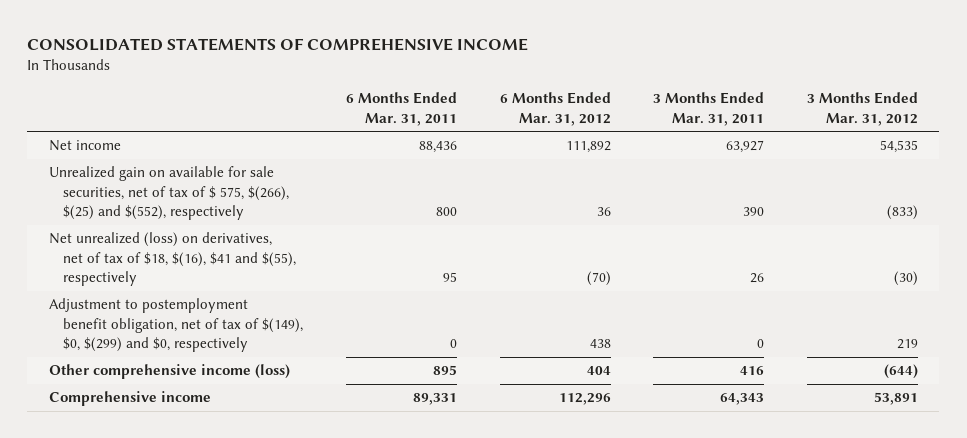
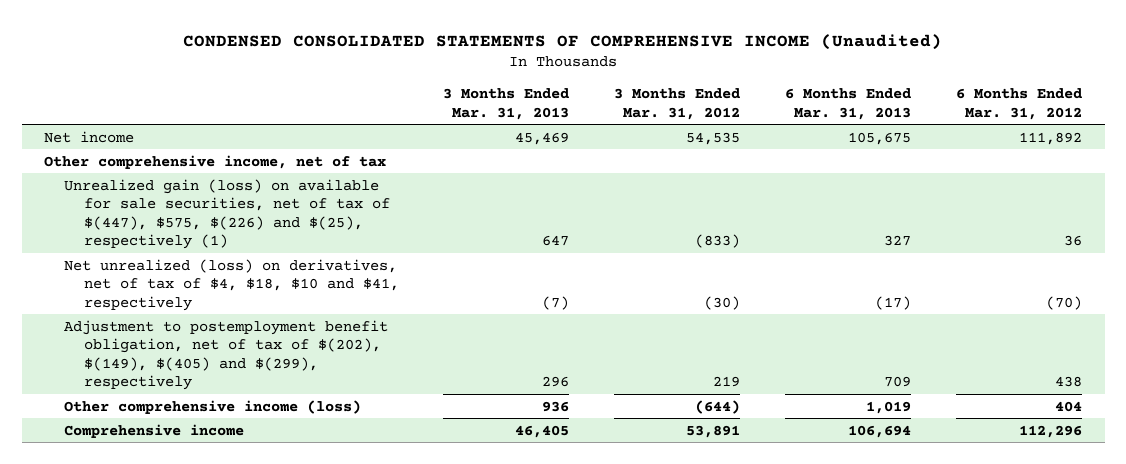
- CONSOLIDATED STATEMENTS OF COMPREHENSIVE INCOME
+ CONDENSED CONSOLIDATED STATEMENTS OF COMPREHENSIVE INCOME (Unaudited)
- | 6 Months Ended Mar. 31, 2011 | 6 Months Ended Mar. 31, 2012 | 3 Months Ended Mar. 31, 2011 | 3 Months Ended Mar. 31, 2012
+ | 3 Months Ended Mar. 31, 2013 | 3 Months Ended Mar. 31, 2012 | 6 Months Ended Mar. 31, 2013 | 6 Months Ended Mar. 31, 2012
- Unrealized gain on available for sale securities, net of tax of $ 575, $(266), $(25) and $(552), respectively | 800 | 36 | 390 | (833)
- Net unrealized (loss) on derivatives, net of tax of $18, $(16), $41 and $(55), respectively | 95 | (70) | 26 | (30)
- Adjustment to postemployment benefit obligation, net of tax of $(149), $0, $(299) and $0, respectively | 0 | 438 | 0 | 219
+ Other comprehensive income, net of tax
+ Unrealized gain (loss) on available for sale securities, net of tax of $(447), $575, $(226) and $(25), respectively (1) | 647 | (833) | 327 | 36
+ Net unrealized (loss) on derivatives, net of tax of $4, $18, $10 and $41, respectively | (7) | (30) | (17) | (70)
+ Adjustment to postemployment benefit obligation, net of tax of $(202), $(149), $(405) and $(299), respectively | 296 | 219 | 709 | 438

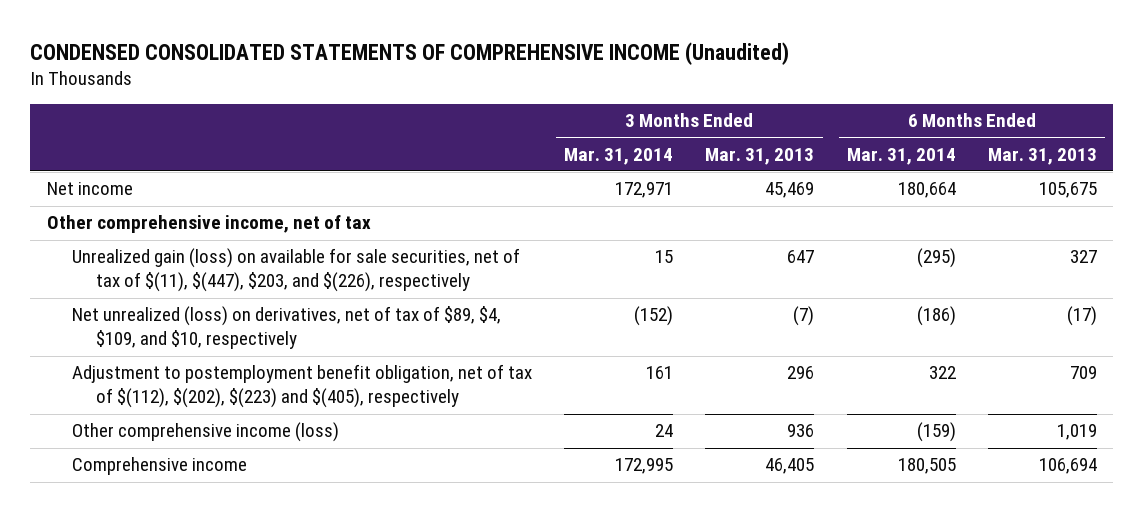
- | 3 Months Ended Mar. 31, 2013 | 3 Months Ended Mar. 31, 2012 | 6 Months Ended Mar. 31, 2013 | 6 Months Ended Mar. 31, 2012
+ | 3 Months Ended Mar. 31, 2014 | 3 Months Ended Mar. 31, 2013 | 6 Months Ended Mar. 31, 2014 | 6 Months Ended Mar. 31, 2013
- Unrealized gain (loss) on available for sale securities, net of tax of $(447), $575, $(226) and $(25), respectively (1) | 647 | (833) | 327 | 36
- Net unrealized (loss) on derivatives, net of tax of $4, $18, $10 and $41, respectively | (7) | (30) | (17) | (70)
- Adjustment to postemployment benefit obligation, net of tax of $(202), $(149), $(405) and $(299), respectively | 296 | 219 | 709 | 438
+ Unrealized gain (loss) on available for sale securities, net of tax of $(11), $(447), $203, and $(226), respectively | 15 | 647 | (295) | 327
+ Net unrealized (loss) on derivatives, net of tax of $89, $4, $109, and $10, respectively | (152) | (7) | (186) | (17)
+ Adjustment to postemployment benefit obligation, net of tax of $(112), $(202), $(223) and $(405), respectively | 161 | 296 | 322 | 709

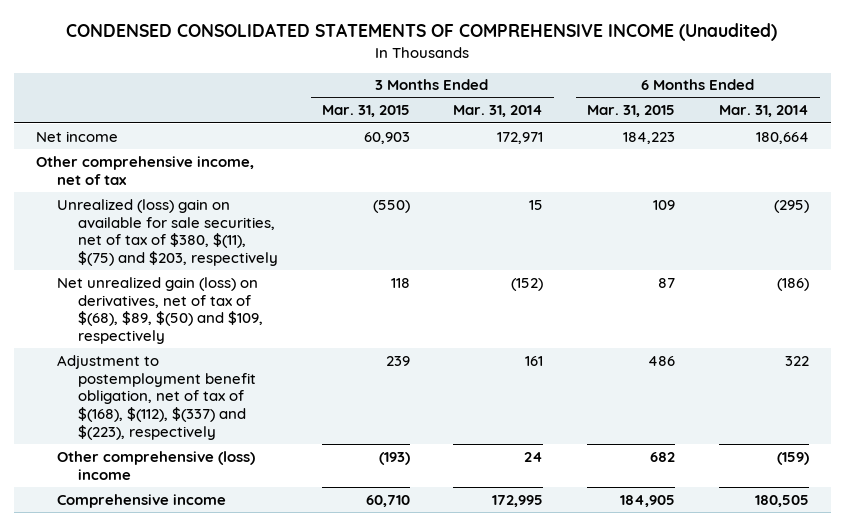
- | 3 Months Ended Mar. 31, 2014 | 3 Months Ended Mar. 31, 2013 | 6 Months Ended Mar. 31, 2014 | 6 Months Ended Mar. 31, 2013
+ | 3 Months Ended Mar. 31, 2015 | 3 Months Ended Mar. 31, 2014 | 6 Months Ended Mar. 31, 2015 | 6 Months Ended Mar. 31, 2014
- Unrealized gain (loss) on available for sale securities, net of tax of $(11), $(447), $203, and $(226), respectively | 15 | 647 | (295) | 327
- Net unrealized (loss) on derivatives, net of tax of $89, $4, $109, and $10, respectively | (152) | (7) | (186) | (17)
- Adjustment to postemployment benefit obligation, net of tax of $(112), $(202), $(223) and $(405), respectively | 161 | 296 | 322 | 709
- Other comprehensive income (loss) | 24 | 936 | (159) | 1,019
+ Unrealized (loss) gain on available for sale securities, net of tax of $380, $(11), $(75) and $203, respectively | (550) | 15 | 109 | (295)
+ Net unrealized gain (loss) on derivatives, net of tax of $(68), $89, $(50) and $109, respectively | 118 | (152) | 87 | (186)
+ Adjustment to postemployment benefit obligation, net of tax of $(168), $(112), $(337) and $(223), respectively | 239 | 161 | 486 | 322
+ Other comprehensive (loss) income | (193) | 24 | 682 | (159)

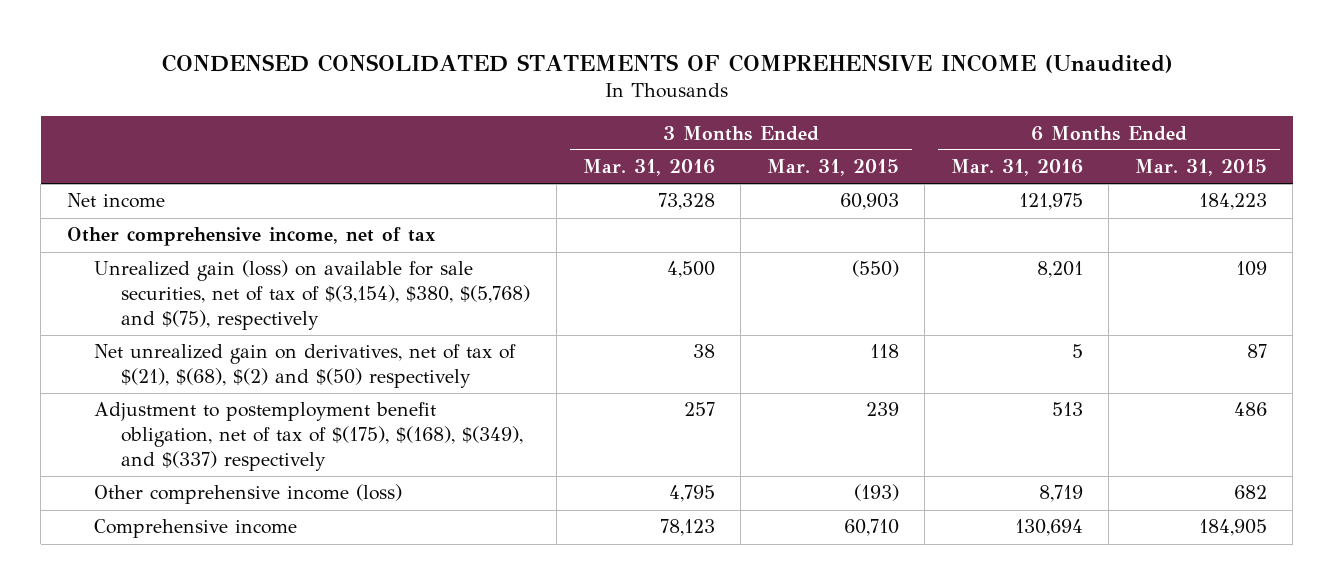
- | 3 Months Ended Mar. 31, 2015 | 3 Months Ended Mar. 31, 2014 | 6 Months Ended Mar. 31, 2015 | 6 Months Ended Mar. 31, 2014
+ | 3 Months Ended Mar. 31, 2016 | 3 Months Ended Mar. 31, 2015 | 6 Months Ended Mar. 31, 2016 | 6 Months Ended Mar. 31, 2015
- Unrealized (loss) gain on available for sale securities, net of tax of $380, $(11), $(75) and $203, respectively | (550) | 15 | 109 | (295)
- Net unrealized gain (loss) on derivatives, net of tax of $(68), $89, $(50) and $109, respectively | 118 | (152) | 87 | (186)
- Adjustment to postemployment benefit obligation, net of tax of $(168), $(112), $(337) and $(223), respectively | 239 | 161 | 486 | 322
- Other comprehensive (loss) income | (193) | 24 | 682 | (159)
+ Unrealized gain (loss) on available for sale securities, net of tax of $(3,154), $380, $(5,768) and $(75), respectively | 4,500 | (550) | 8,201 | 109
+ Net unrealized gain on derivatives, net of tax of $(21), $(68), $(2) and $(50) respectively | 38 | 118 | 5 | 87
+ Adjustment to postemployment benefit obligation, net of tax of $(175), $(168), $(349), and $(337) respectively | 257 | 239 | 513 | 486
+ Other comprehensive income (loss) | 4,795 | (193) | 8,719 | 682

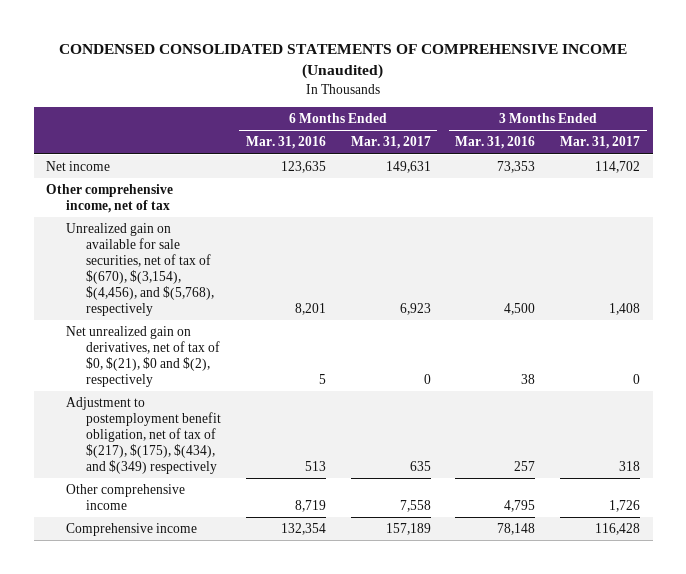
- | 3 Months Ended Mar. 31, 2016 | 3 Months Ended Mar. 31, 2015 | 6 Months Ended Mar. 31, 2016 | 6 Months Ended Mar. 31, 2015
+ | 6 Months Ended Mar. 31, 2016 | 6 Months Ended Mar. 31, 2017 | 3 Months Ended Mar. 31, 2016 | 3 Months Ended Mar. 31, 2017
- Net income | 73,328 | 60,903 | 121,975 | 184,223
+ Net income | 123,635 | 149,631 | 73,353 | 114,702
- Unrealized gain (loss) on available for sale securities, net of tax of $(3,154), $380, $(5,768) and $(75), respectively | 4,500 | (550) | 8,201 | 109
- Net unrealized gain on derivatives, net of tax of $(21), $(68), $(2) and $(50) respectively | 38 | 118 | 5 | 87
- Adjustment to postemployment benefit obligation, net of tax of $(175), $(168), $(349), and $(337) respectively | 257 | 239 | 513 | 486
- Other comprehensive income (loss) | 4,795 | (193) | 8,719 | 682
- Comprehensive income | 78,123 | 60,710 | 130,694 | 184,905
+ Unrealized gain on available for sale securities, net of tax of $(670), $(3,154), $(4,456), and $(5,768), respectively | 8,201 | 6,923 | 4,500 | 1,408
+ Net unrealized gain on derivatives, net of tax of $0, $(21), $0 and $(2), respectively | 5 | 0 | 38 | 0
+ Adjustment to postemployment benefit obligation, net of tax of $(217), $(175), $(434), and $(349) respectively | 513 | 635 | 257 | 318
+ Other comprehensive income | 8,719 | 7,558 | 4,795 | 1,726
+ Comprehensive income | 132,354 | 157,189 | 78,148 | 116,428

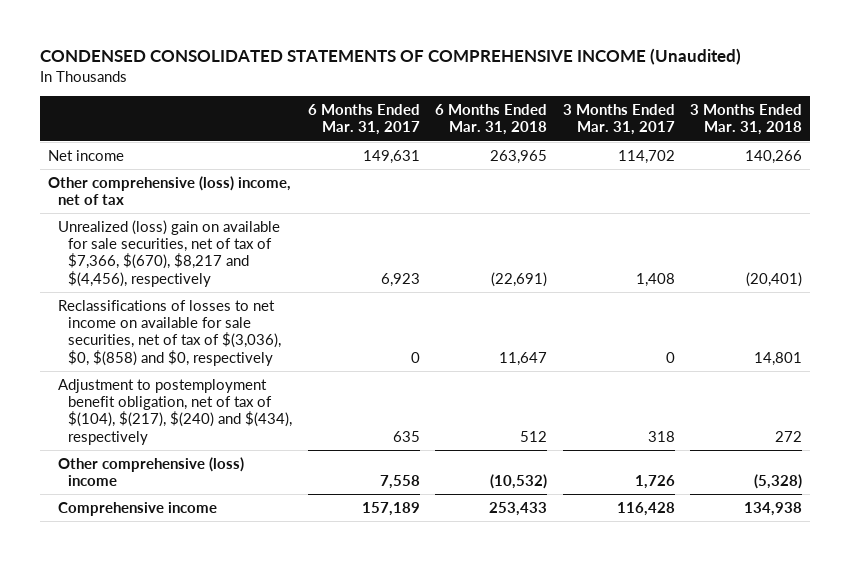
- | 6 Months Ended Mar. 31, 2016 | 6 Months Ended Mar. 31, 2017 | 3 Months Ended Mar. 31, 2016 | 3 Months Ended Mar. 31, 2017
+ | 6 Months Ended Mar. 31, 2017 | 6 Months Ended Mar. 31, 2018 | 3 Months Ended Mar. 31, 2017 | 3 Months Ended Mar. 31, 2018
- Other comprehensive income, net of tax
- Unrealized gain on available for sale securities, net of tax of $(670), $(3,154), $(4,456), and $(5,768), respectively | 8,201 | 6,923 | 4,500 | 1,408
- Net unrealized gain on derivatives, net of tax of $0, $(21), $0 and $(2), respectively | 5 | 0 | 38 | 0
- Adjustment to postemployment benefit obligation, net of tax of $(217), $(175), $(434), and $(349) respectively | 513 | 635 | 257 | 318
- Other comprehensive income | 8,719 | 7,558 | 4,795 | 1,726
+ Other comprehensive (loss) income, net of tax
+ Unrealized (loss) gain on available for sale securities, net of tax of $7,366, $(670), $8,217 and $(4,456), respectively | 6,923 | (22,691) | 1,408 | (20,401)
+ Reclassifications of losses to net income on available for sale securities, net of tax of $(3,036), $0, $(858) and $0, respectively | 0 | 11,647 | 0 | 14,801
+ Adjustment to postemployment benefit obligation, net of tax of $(104), $(217), $(240) and $(434), respectively | 635 | 512 | 318 | 272
+ Other comprehensive (loss) income | 7,558 | (10,532) | 1,726 | (5,328)

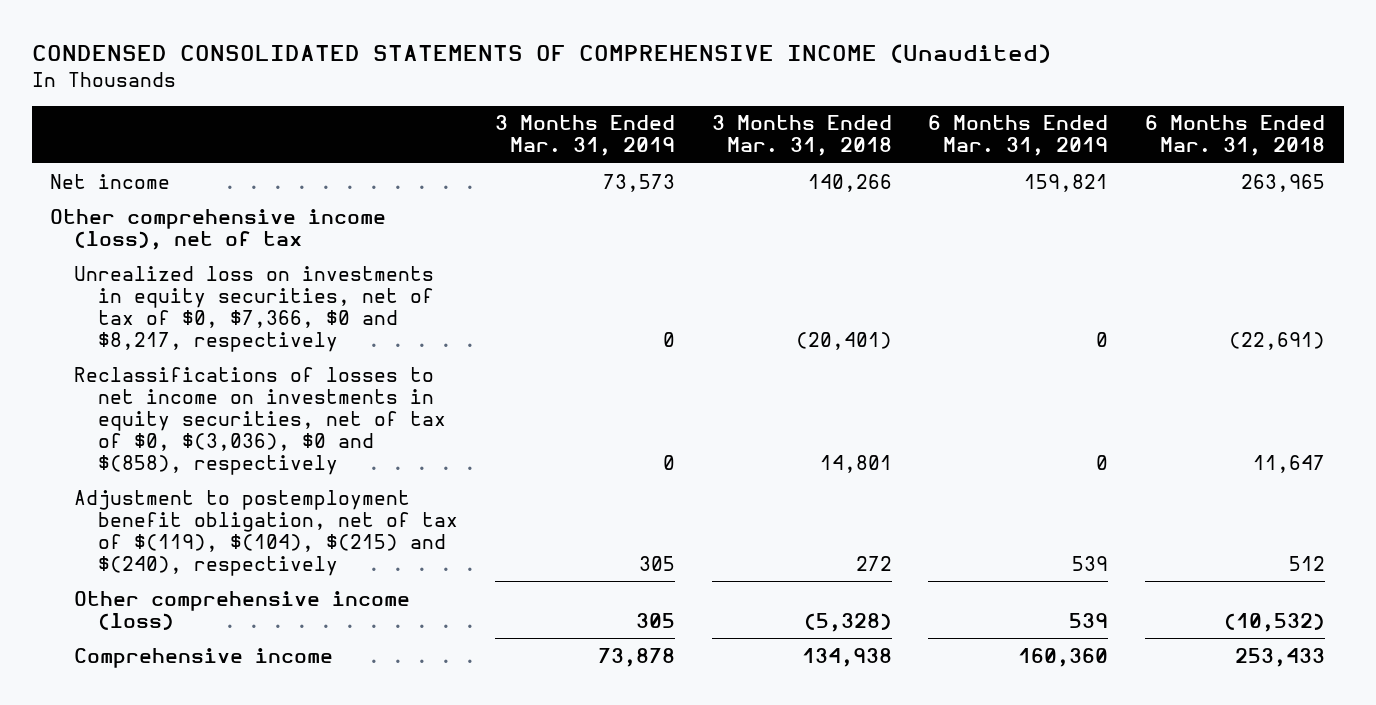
- | 6 Months Ended Mar. 31, 2017 | 6 Months Ended Mar. 31, 2018 | 3 Months Ended Mar. 31, 2017 | 3 Months Ended Mar. 31, 2018
+ | 3 Months Ended Mar. 31, 2019 | 3 Months Ended Mar. 31, 2018 | 6 Months Ended Mar. 31, 2019 | 6 Months Ended Mar. 31, 2018
- Other comprehensive (loss) income, net of tax
- Unrealized (loss) gain on available for sale securities, net of tax of $7,366, $(670), $8,217 and $(4,456), respectively | 6,923 | (22,691) | 1,408 | (20,401)
- Reclassifications of losses to net income on available for sale securities, net of tax of $(3,036), $0, $(858) and $0, respectively | 0 | 11,647 | 0 | 14,801
- Adjustment to postemployment benefit obligation, net of tax of $(104), $(217), $(240) and $(434), respectively | 635 | 512 | 318 | 272
- Other comprehensive (loss) income | 7,558 | (10,532) | 1,726 | (5,328)
+ Other comprehensive income (loss), net of tax
+ Unrealized loss on investments in equity securities, net of tax of $0, $7,366, $0 and $8,217, respectively | 0 | (20,401) | 0 | (22,691)
+ Reclassifications of losses to net income on investments in equity securities, net of tax of $0, $(3,036), $0 and $(858), respectively | 0 | 14,801 | 0 | 11,647
+ Adjustment to postemployment benefit obligation, net of tax of $(119), $(104), $(215) and $(240), respectively | 305 | 272 | 539 | 512
+ Other comprehensive income (loss) | 305 | (5,328) | 539 | (10,532)

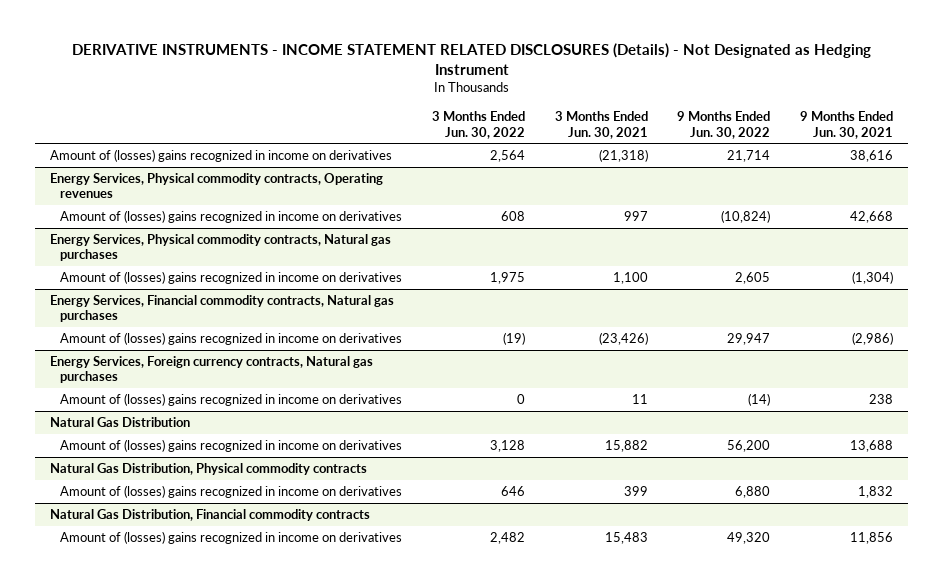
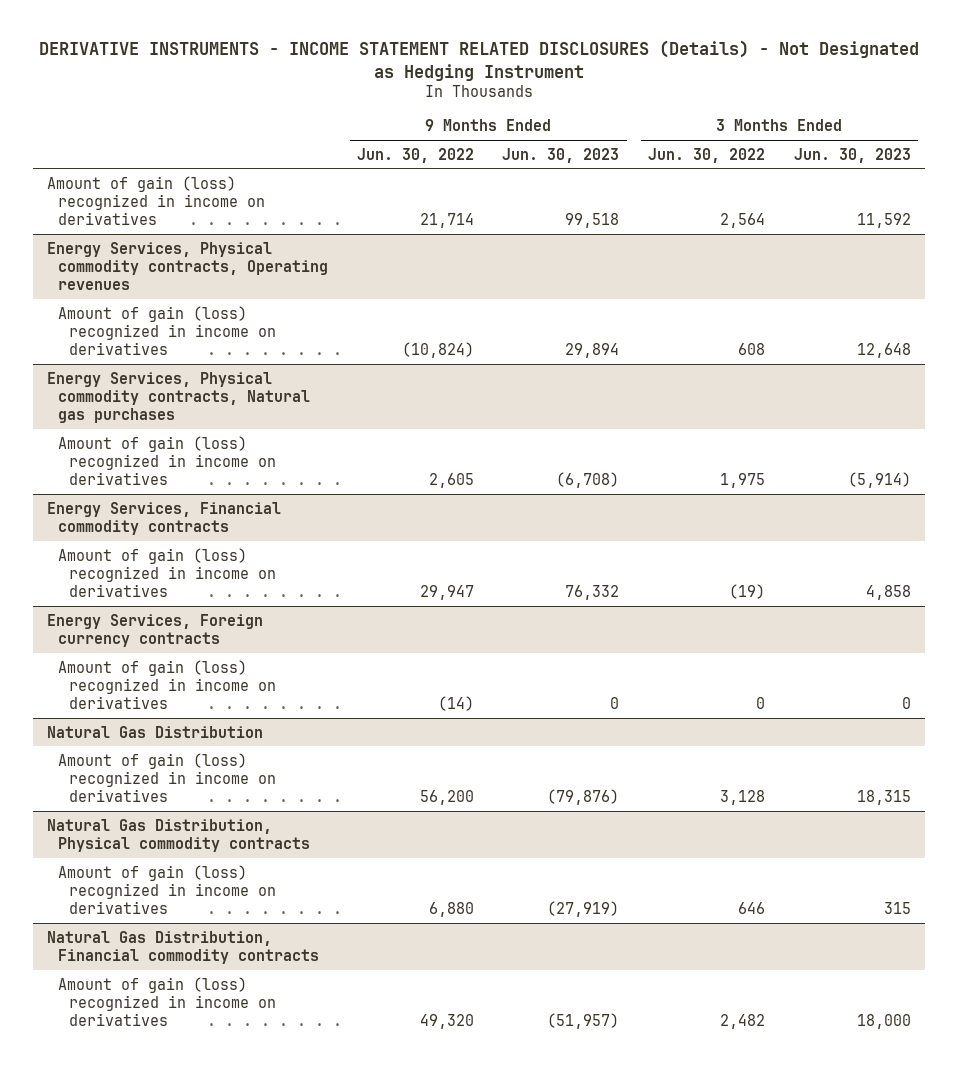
- | 3 Months Ended Jun. 30, 2022 | 3 Months Ended Jun. 30, 2021 | 9 Months Ended Jun. 30, 2022 | 9 Months Ended Jun. 30, 2021
+ | 9 Months Ended Jun. 30, 2022 | 9 Months Ended Jun. 30, 2023 | 3 Months Ended Jun. 30, 2022 | 3 Months Ended Jun. 30, 2023
- Amount of (losses) gains recognized in income on derivatives | 2,564 | (21,318) | 21,714 | 38,616
+ Amount of gain (loss) recognized in income on derivatives | 21,714 | 99,518 | 2,564 | 11,592
@ Energy Services, Physical commodity contracts, Operating revenues
- Amount of (losses) gains recognized in income on derivatives | 608 | 997 | (10,824) | 42,668
+ Amount of gain (loss) recognized in income on derivatives | (10,824) | 29,894 | 608 | 12,648
@ Energy Services, Physical commodity contracts, Natural gas purchases
- Amount of (losses) gains recognized in income on derivatives | 1,975 | 1,100 | 2,605 | (1,304)
- Energy Services, Financial commodity contracts, Natural gas purchases
- Amount of (losses) gains recognized in income on derivatives | (19) | (23,426) | 29,947 | (2,986)
- Energy Services, Foreign currency contracts, Natural gas purchases
- Amount of (losses) gains recognized in income on derivatives | 0 | 11 | (14) | 238
@ Energy Services, Physical commodity contracts, Natural gas purchases
+ Amount of gain (loss) recognized in income on derivatives | 2,605 | (6,708) | 1,975 | (5,914)
+ Energy Services, Financial commodity contracts
+ Amount of gain (loss) recognized in income on derivatives | 29,947 | 76,332 | (19) | 4,858
+ Energy Services, Foreign currency contracts
+ Amount of gain (loss) recognized in income on derivatives | (14) | 0 | 0 | 0
@ Natural Gas Distribution
- Amount of (losses) gains recognized in income on derivatives | 3,128 | 15,882 | 56,200 | 13,688
+ Amount of gain (loss) recognized in income on derivatives | 56,200 | (79,876) | 3,128 | 18,315
@ Natural Gas Distribution, Physical commodity contracts
- Amount of (losses) gains recognized in income on derivatives | 646 | 399 | 6,880 | 1,832
+ Amount of gain (loss) recognized in income on derivatives | 6,880 | (27,919) | 646 | 315
@ Natural Gas Distribution, Financial commodity contracts
- Amount of (losses) gains recognized in income on derivatives | 2,482 | 15,483 | 49,320 | 11,856
+ Amount of gain (loss) recognized in income on derivatives | 49,320 | (51,957) | 2,482 | 18,000

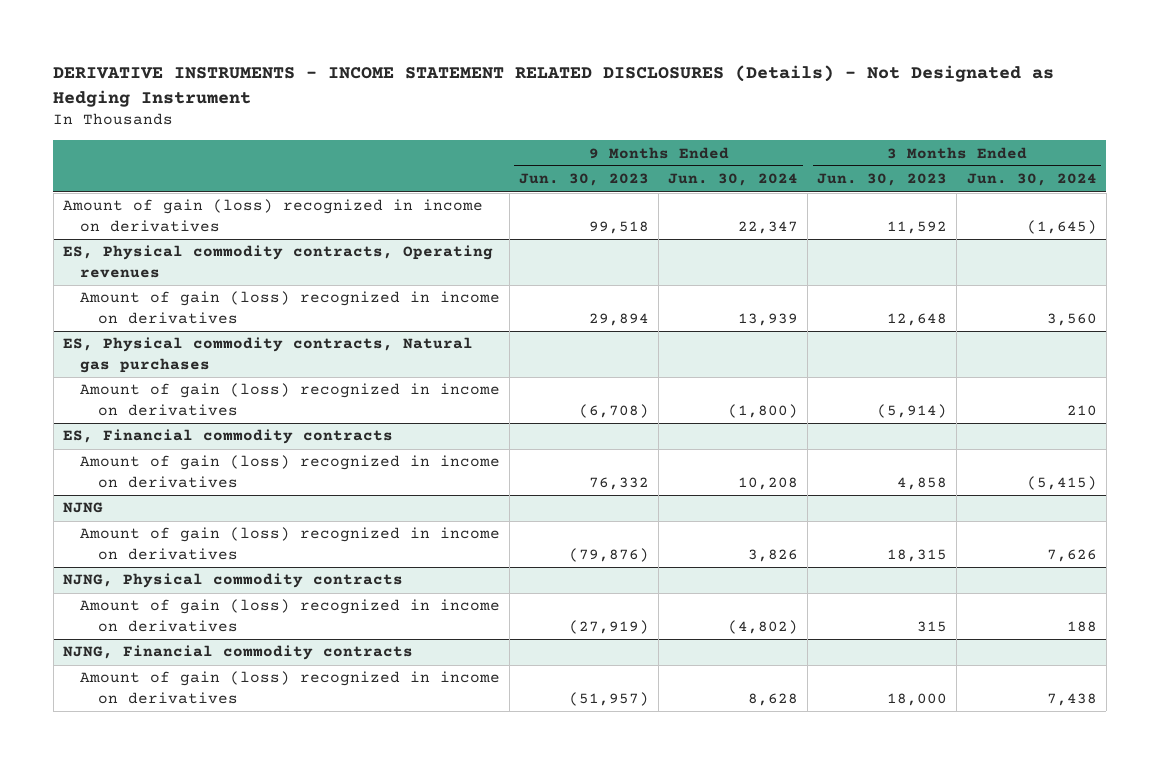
- | 9 Months Ended Jun. 30, 2022 | 9 Months Ended Jun. 30, 2023 | 3 Months Ended Jun. 30, 2022 | 3 Months Ended Jun. 30, 2023
+ | 9 Months Ended Jun. 30, 2023 | 9 Months Ended Jun. 30, 2024 | 3 Months Ended Jun. 30, 2023 | 3 Months Ended Jun. 30, 2024
- Energy Services, Physical commodity contracts, Operating revenues
+ ES, Physical commodity contracts, Operating revenues
- Energy Services, Physical commodity contracts, Natural gas purchases
+ ES, Physical commodity contracts, Natural gas purchases
- Energy Services, Financial commodity contracts
+ ES, Financial commodity contracts
- Energy Services, Foreign currency contracts
- Amount of gain (loss) recognized in income on derivatives | (14) | 0 | 0 | 0
- Natural Gas Distribution
+ NJNG
- Natural Gas Distribution, Physical commodity contracts
+ NJNG, Physical commodity contracts
- Natural Gas Distribution, Financial commodity contracts
+ NJNG, Financial commodity contracts

